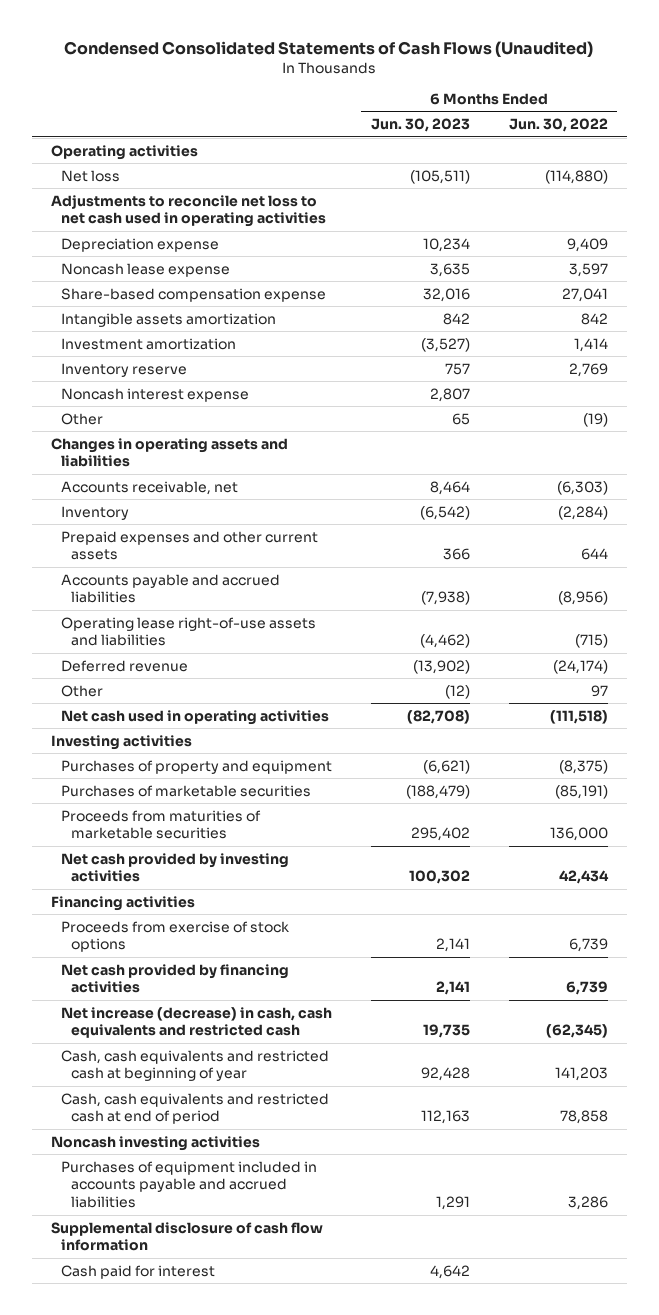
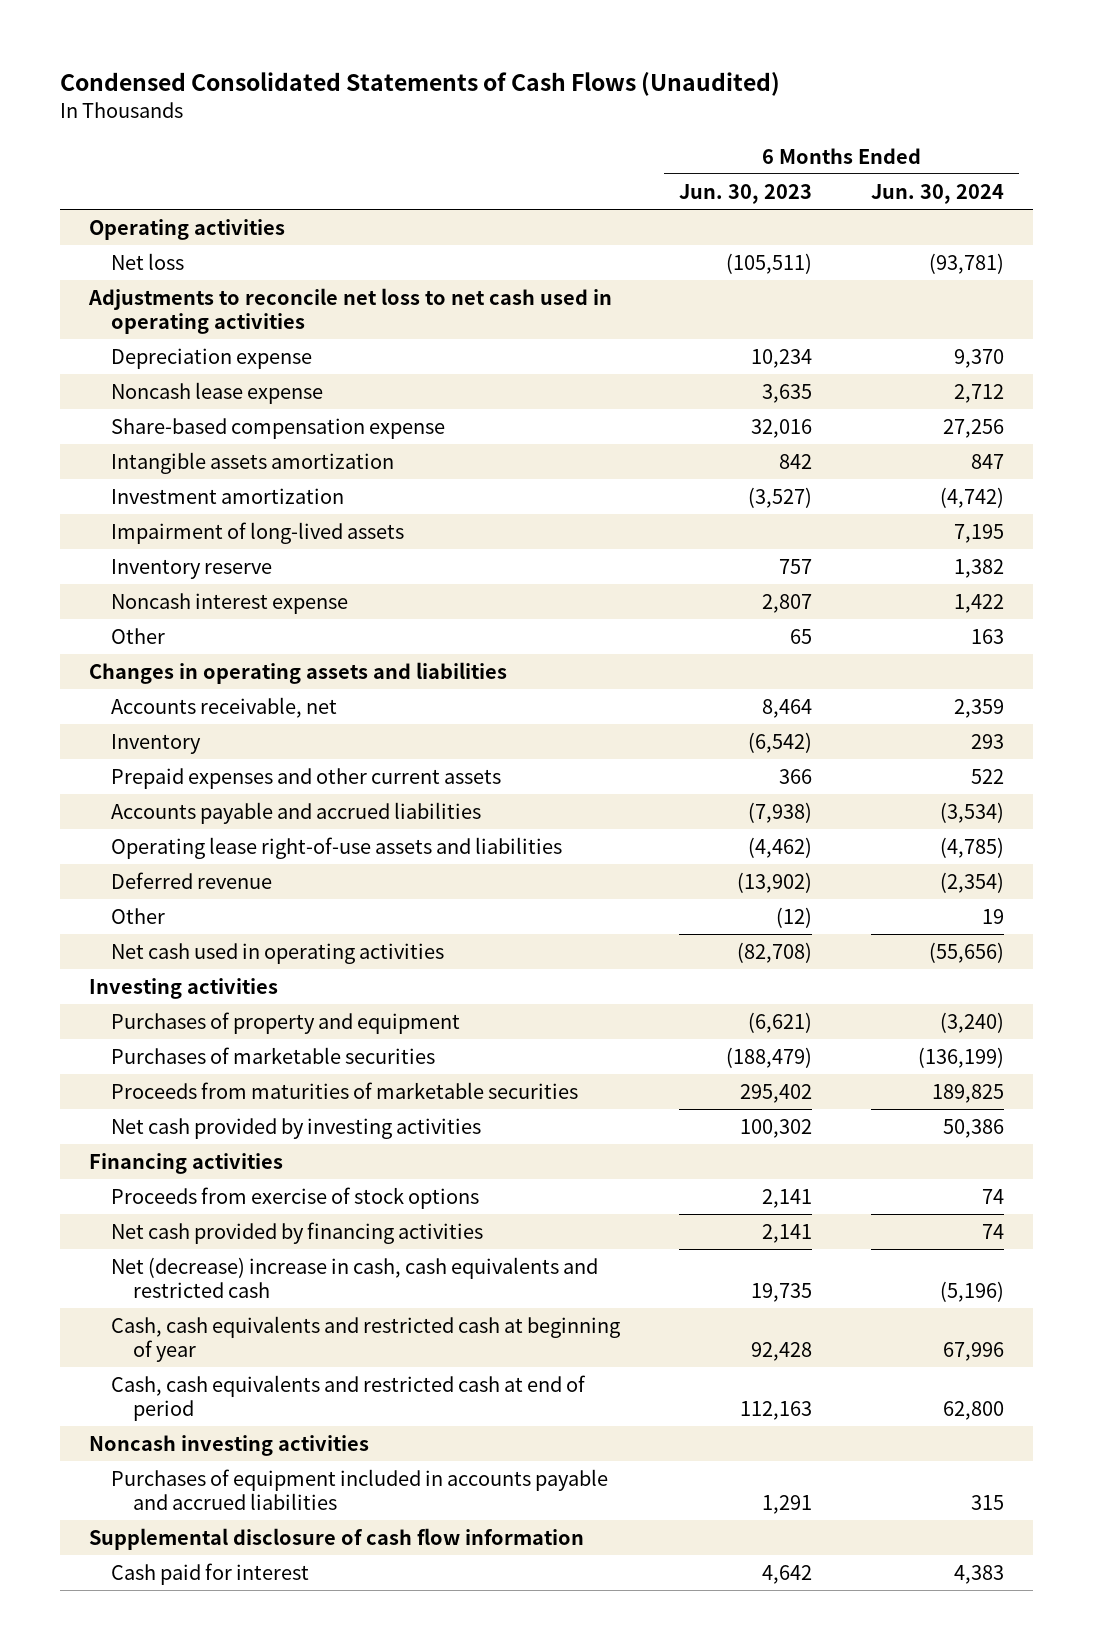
- | 6 Months Ended Jun. 30, 2023 | 6 Months Ended Jun. 30, 2022
+ | 6 Months Ended Jun. 30, 2023 | 6 Months Ended Jun. 30, 2024
+ Impairment of long-lived assets | | 7,195
- Net increase (decrease) in cash, cash equivalents and restricted cash | 19,735 | (62,345)
+ Net (decrease) increase in cash, cash equivalents and restricted cash | 19,735 | (5,196)

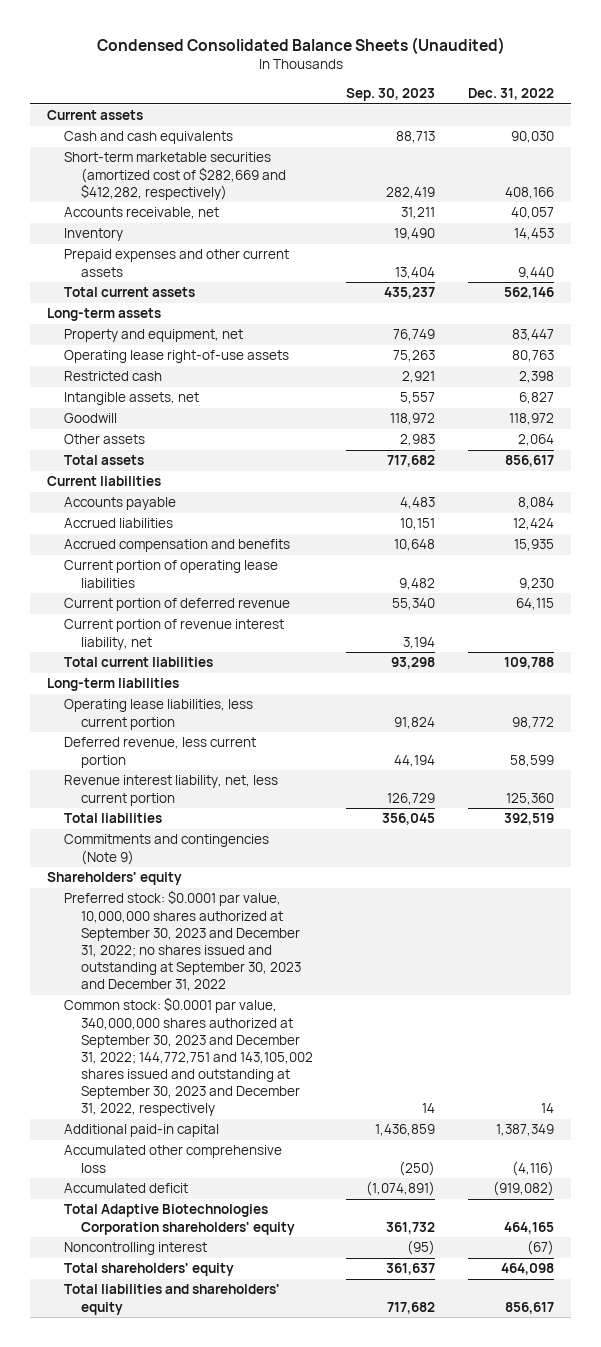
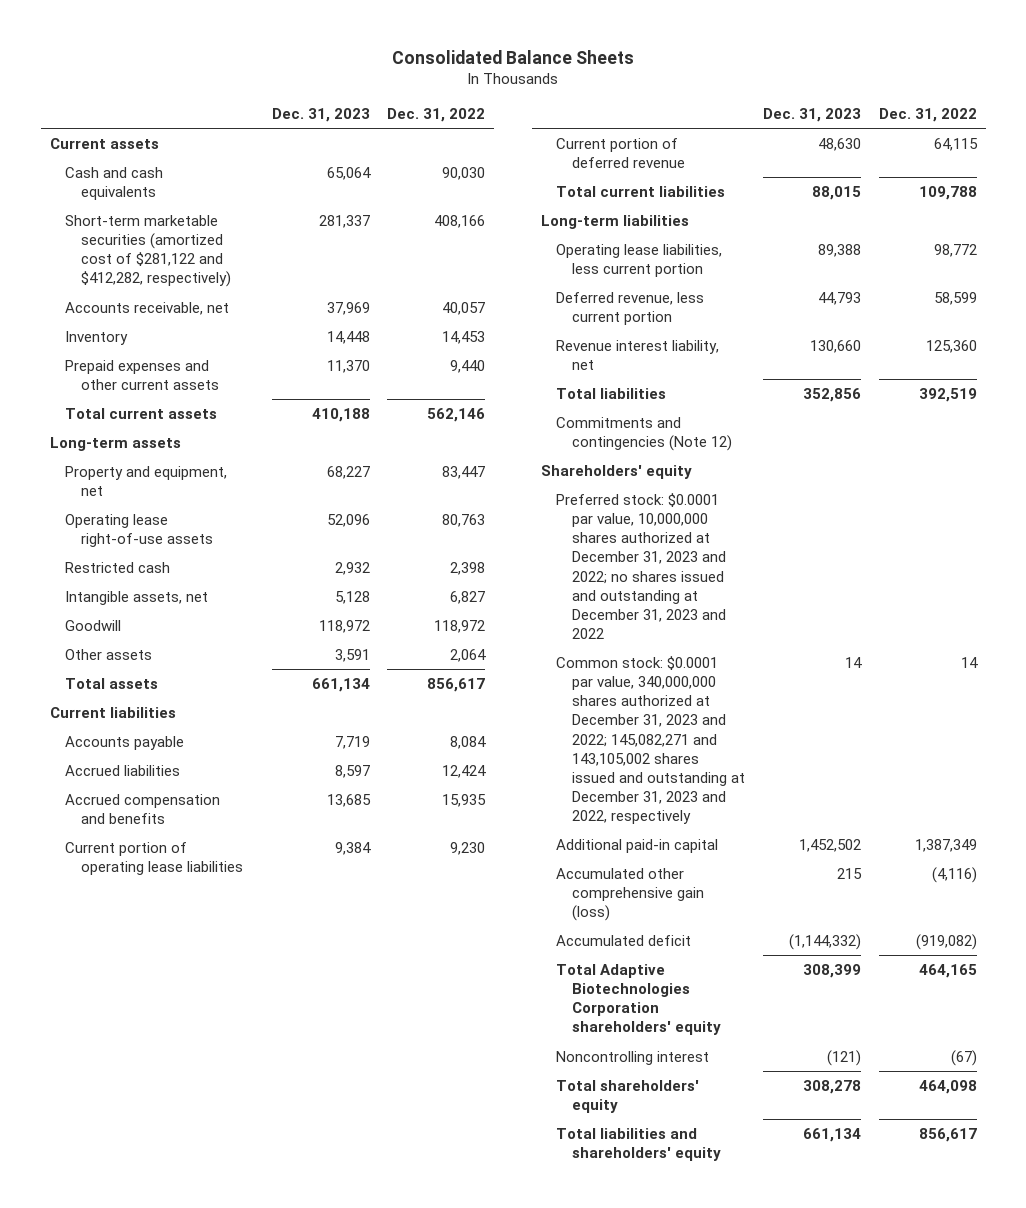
- Condensed Consolidated Balance Sheets (Unaudited)
+ Consolidated Balance Sheets
- | Sep. 30, 2023 | Dec. 31, 2022
+ | Dec. 31, 2023 | Dec. 31, 2022
- Short-term marketable securities (amortized cost of $282,669 and $412,282, respectively) | 282,419 | 408,166
+ Short-term marketable securities (amortized cost of $281,122 and $412,282, respectively) | 281,337 | 408,166
- Current portion of revenue interest liability, net | 3,194 |
- Revenue interest liability, net, less current portion | 126,729 | 125,360
+ Revenue interest liability, net | 130,660 | 125,360
- Commitments and contingencies (Note 9)
+ Commitments and contingencies (Note 12)
- Preferred stock: $0.0001 par value, 10,000,000 shares authorized at September 30, 2023 and December 31, 2022; no shares issued and outstanding at September 30, 2023 and December 31, 2022
- Common stock: $0.0001 par value, 340,000,000 shares authorized at September 30, 2023 and December 31, 2022; 144,772,751 and 143,105,002 shares issued and outstanding at September 30, 2023 and December 31, 2022, respectively | 14 | 14
+ Preferred stock: $0.0001 par value, 10,000,000 shares authorized at December 31, 2023 and 2022; no shares issued and outstanding at December 31, 2023 and 2022
+ Common stock: $0.0001 par value, 340,000,000 shares authorized at December 31, 2023 and 2022; 145,082,271 and 143,105,002 shares issued and outstanding at December 31, 2023 and 2022, respectively | 14 | 14
- Accumulated other comprehensive loss | (250) | (4,116)
+ Accumulated other comprehensive gain (loss) | 215 | (4,116)

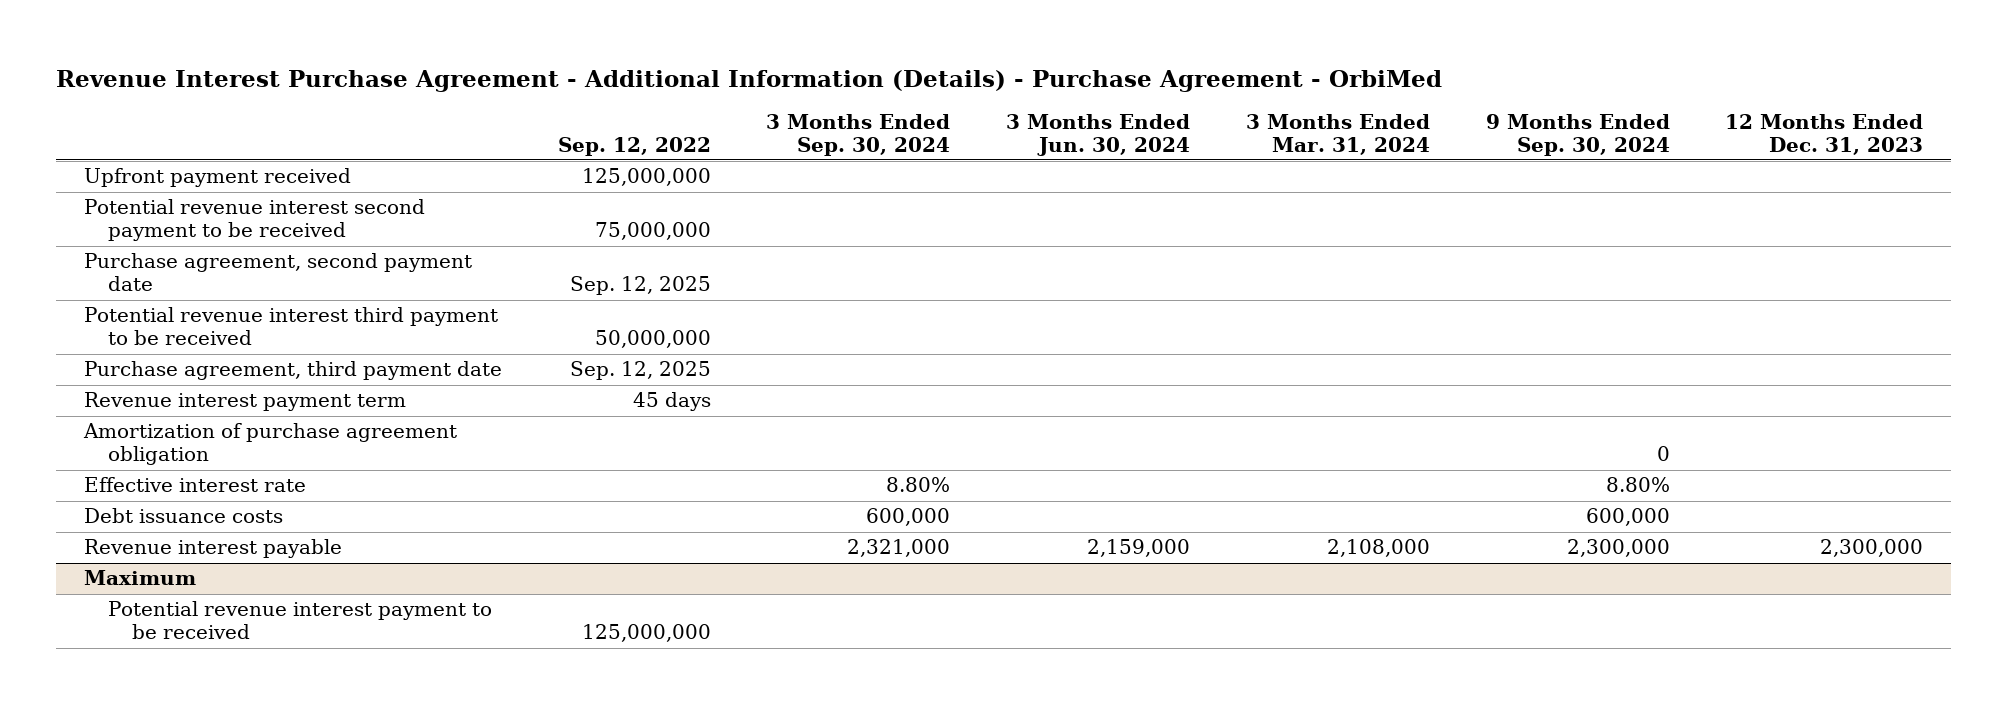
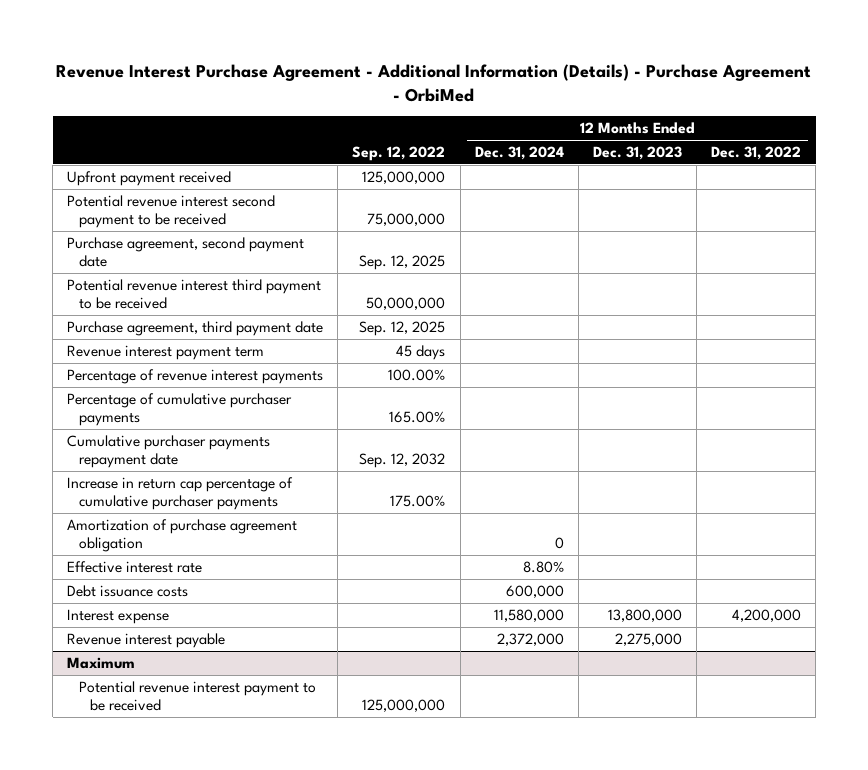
- | Sep. 12, 2022 | 3 Months Ended Sep. 30, 2024 | 3 Months Ended Jun. 30, 2024 | 3 Months Ended Mar. 31, 2024 | 9 Months Ended Sep. 30, 2024 | 12 Months Ended Dec. 31, 2023
+ | Sep. 12, 2022 | 12 Months Ended Dec. 31, 2024 | 12 Months Ended Dec. 31, 2023 | 12 Months Ended Dec. 31, 2022
+ Percentage of revenue interest payments | 100.00% | | |
+ Percentage of cumulative purchaser payments | 165.00% | | |
+ Cumulative purchaser payments repayment date | Sep. 12, 2032 | | |
+ Increase in return cap percentage of cumulative purchaser payments | 175.00% | | |
- Revenue interest payable | | 2,321,000 | 2,159,000 | 2,108,000 | 2,300,000 | 2,300,000
+ Interest expense | | 11,580,000 | 13,800,000 | 4,200,000
+ Revenue interest payable | | 2,372,000 | 2,275,000 |

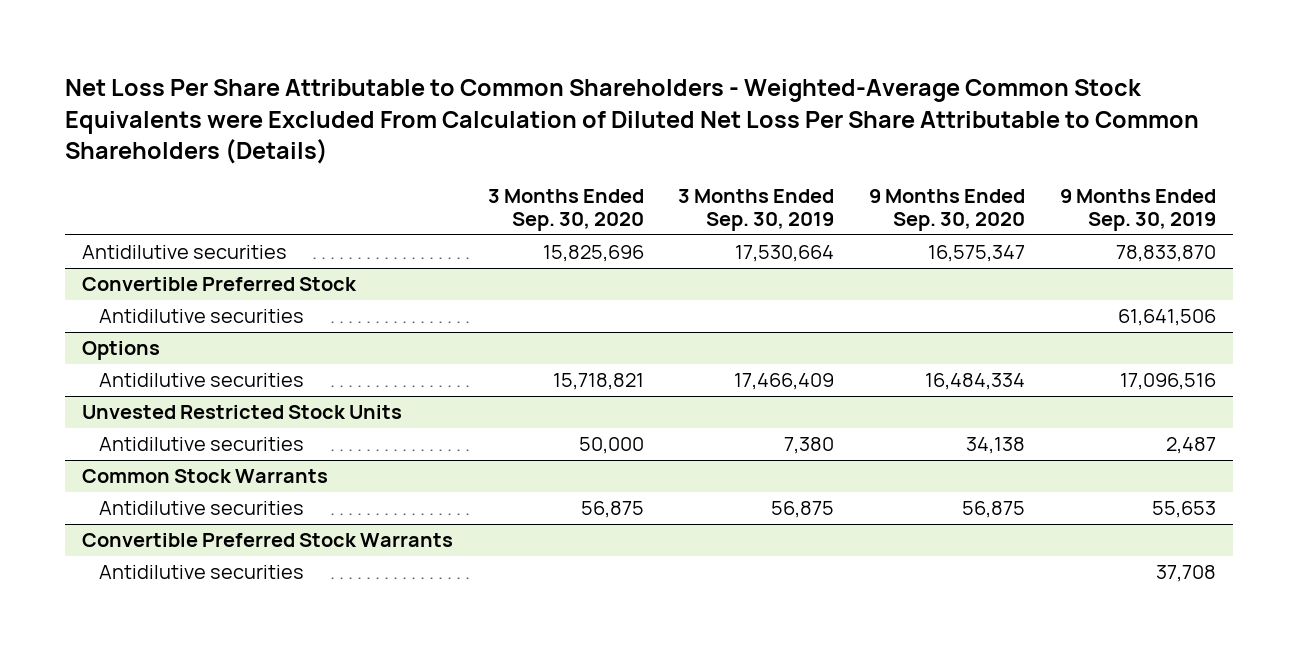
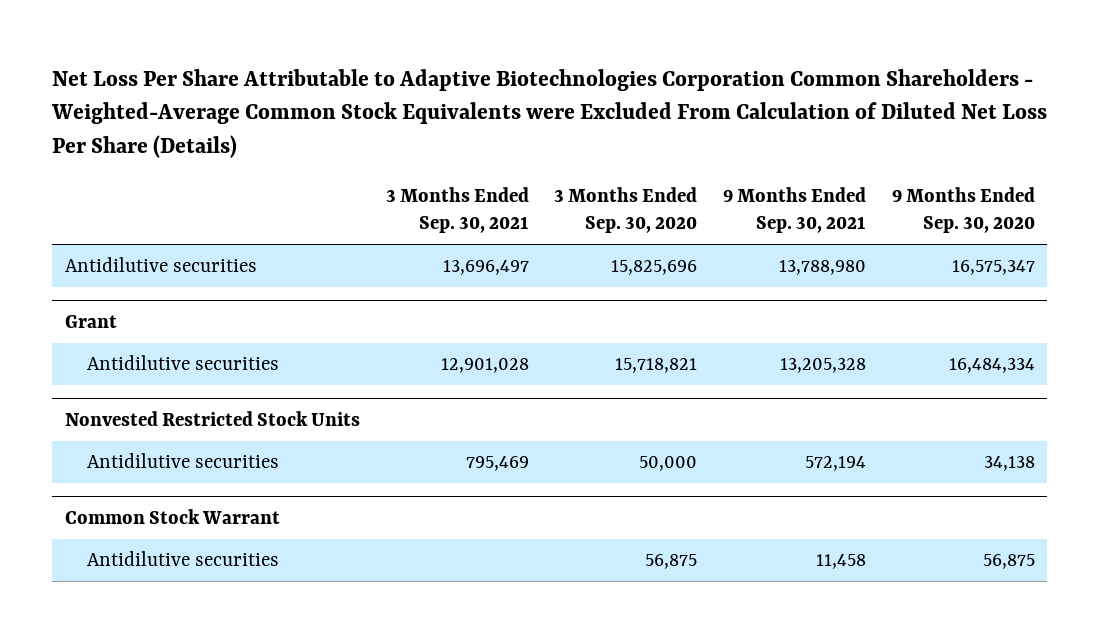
- Net Loss Per Share Attributable to Common Shareholders - Weighted-Average Common Stock Equivalents were Excluded From Calculation of Diluted Net Loss Per Share Attributable to Common Shareholders (Details)
+ Net Loss Per Share Attributable to Adaptive Biotechnologies Corporation Common Shareholders - Weighted-Average Common Stock Equivalents were Excluded From Calculation of Diluted Net Loss Per Share (Details)
- | 3 Months Ended Sep. 30, 2020 | 3 Months Ended Sep. 30, 2019 | 9 Months Ended Sep. 30, 2020 | 9 Months Ended Sep. 30, 2019
+ | 3 Months Ended Sep. 30, 2021 | 3 Months Ended Sep. 30, 2020 | 9 Months Ended Sep. 30, 2021 | 9 Months Ended Sep. 30, 2020
- Convertible Preferred Stock
- Antidilutive securities | | | | 61,641,506
- Options
+ Grant
- Unvested Restricted Stock Units
+ Nonvested Restricted Stock Units
- Common Stock Warrants
+ Common Stock Warrant
- Convertible Preferred Stock Warrants
- Antidilutive securities | | | | 37,708

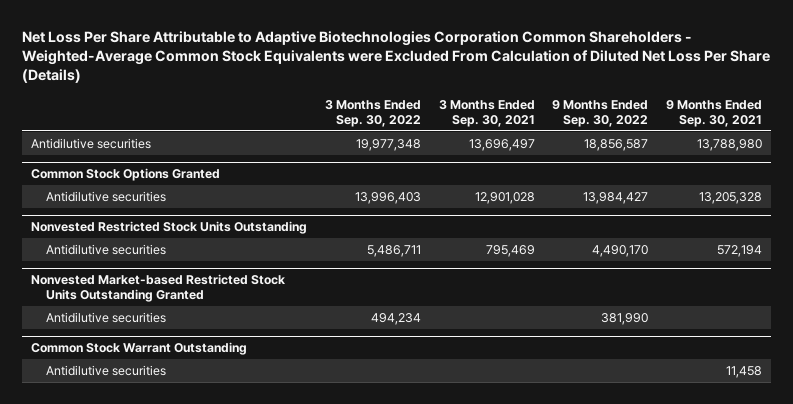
- | 3 Months Ended Sep. 30, 2021 | 3 Months Ended Sep. 30, 2020 | 9 Months Ended Sep. 30, 2021 | 9 Months Ended Sep. 30, 2020
+ | 3 Months Ended Sep. 30, 2022 | 3 Months Ended Sep. 30, 2021 | 9 Months Ended Sep. 30, 2022 | 9 Months Ended Sep. 30, 2021
- Grant
+ Common Stock Options Granted
- Nonvested Restricted Stock Units
+ Nonvested Restricted Stock Units Outstanding
- Common Stock Warrant
+ Nonvested Market-based Restricted Stock Units Outstanding Granted
+ Antidilutive securities | 494,234 | | 381,990 |
+ Common Stock Warrant Outstanding

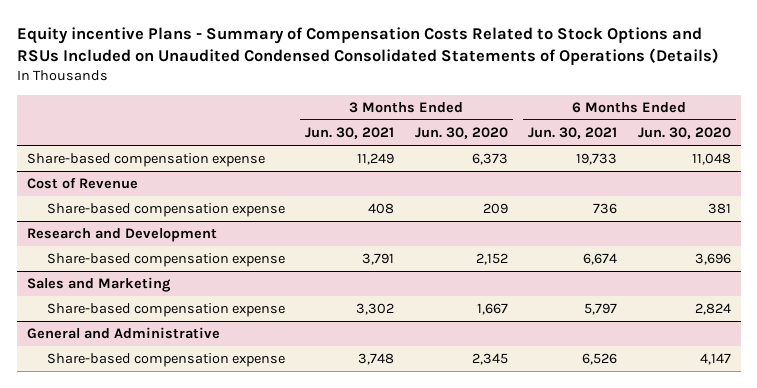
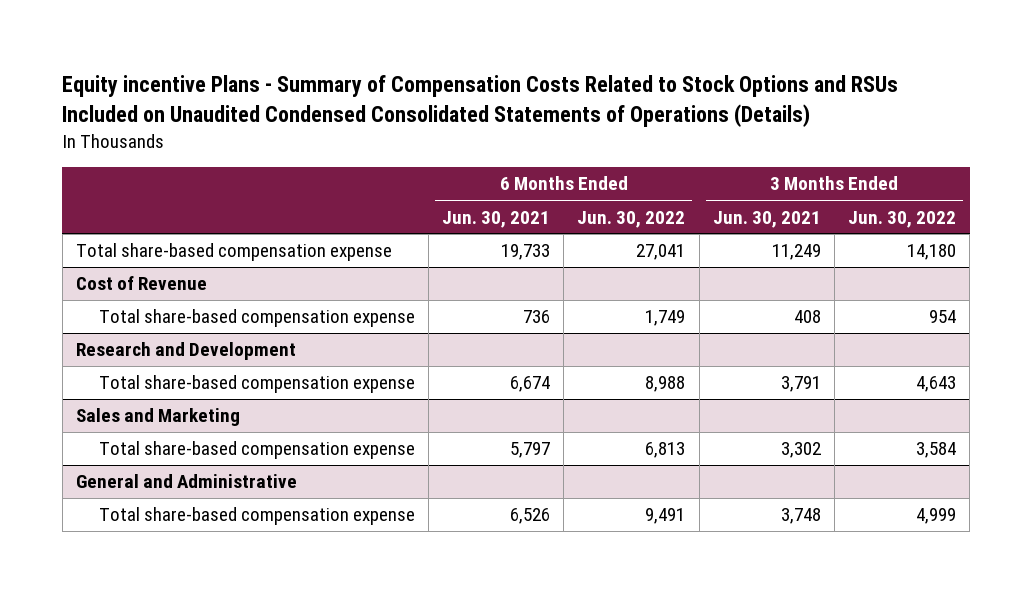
- | 3 Months Ended Jun. 30, 2021 | 3 Months Ended Jun. 30, 2020 | 6 Months Ended Jun. 30, 2021 | 6 Months Ended Jun. 30, 2020
+ | 6 Months Ended Jun. 30, 2021 | 6 Months Ended Jun. 30, 2022 | 3 Months Ended Jun. 30, 2021 | 3 Months Ended Jun. 30, 2022
- Share-based compensation expense | 11,249 | 6,373 | 19,733 | 11,048
+ Total share-based compensation expense | 19,733 | 27,041 | 11,249 | 14,180
@ Cost of Revenue
- Share-based compensation expense | 408 | 209 | 736 | 381
+ Total share-based compensation expense | 736 | 1,749 | 408 | 954
@ Research and Development
- Share-based compensation expense | 3,791 | 2,152 | 6,674 | 3,696
+ Total share-based compensation expense | 6,674 | 8,988 | 3,791 | 4,643
@ Sales and Marketing
- Share-based compensation expense | 3,302 | 1,667 | 5,797 | 2,824
+ Total share-based compensation expense | 5,797 | 6,813 | 3,302 | 3,584
@ General and Administrative
- Share-based compensation expense | 3,748 | 2,345 | 6,526 | 4,147
+ Total share-based compensation expense | 6,526 | 9,491 | 3,748 | 4,999

